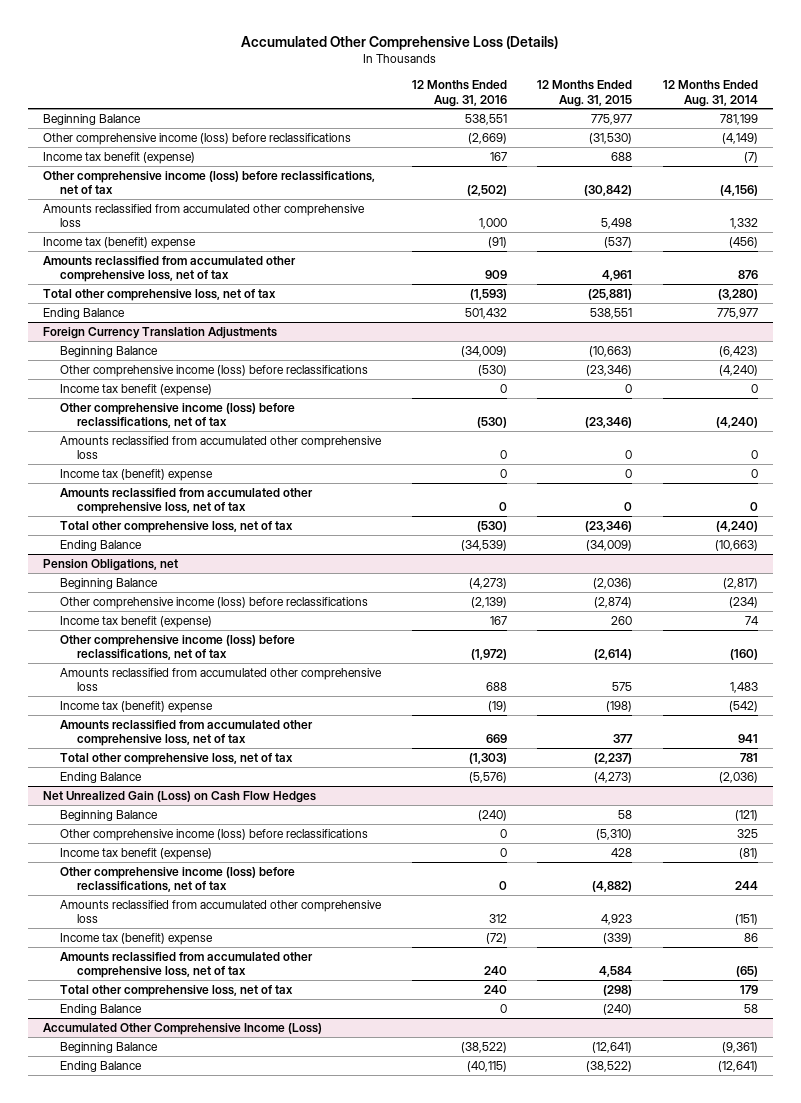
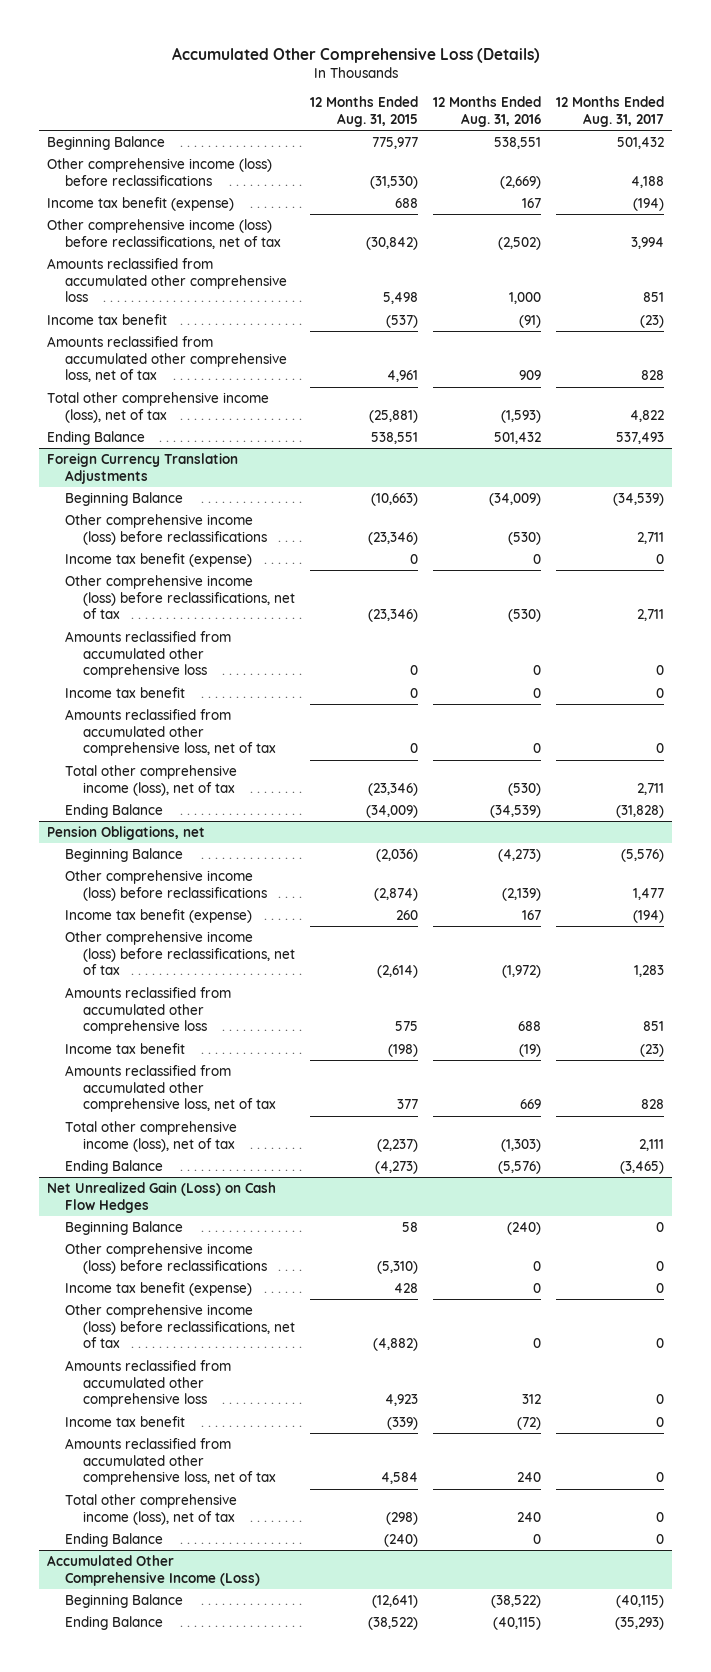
- | 12 Months Ended Aug. 31, 2016 | 12 Months Ended Aug. 31, 2015 | 12 Months Ended Aug. 31, 2014
+ | 12 Months Ended Aug. 31, 2015 | 12 Months Ended Aug. 31, 2016 | 12 Months Ended Aug. 31, 2017
- Income tax (benefit) expense | (91) | (537) | (456)
+ Income tax benefit | (537) | (91) | (23)
- Total other comprehensive loss, net of tax | (1,593) | (25,881) | (3,280)
+ Total other comprehensive income (loss), net of tax | (25,881) | (1,593) | 4,822
@ Foreign Currency Translation Adjustments
- Income tax (benefit) expense | 0 | 0 | 0
+ Income tax benefit | 0 | 0 | 0
- Total other comprehensive loss, net of tax | (530) | (23,346) | (4,240)
+ Total other comprehensive income (loss), net of tax | (23,346) | (530) | 2,711
@ Pension Obligations, net
- Income tax (benefit) expense | (19) | (198) | (542)
+ Income tax benefit | (198) | (19) | (23)
- Total other comprehensive loss, net of tax | (1,303) | (2,237) | 781
+ Total other comprehensive income (loss), net of tax | (2,237) | (1,303) | 2,111
@ Net Unrealized Gain (Loss) on Cash Flow Hedges
- Income tax (benefit) expense | (72) | (339) | 86
+ Income tax benefit | (339) | (72) | 0
- Total other comprehensive loss, net of tax | 240 | (298) | 179
+ Total other comprehensive income (loss), net of tax | (298) | 240 | 0

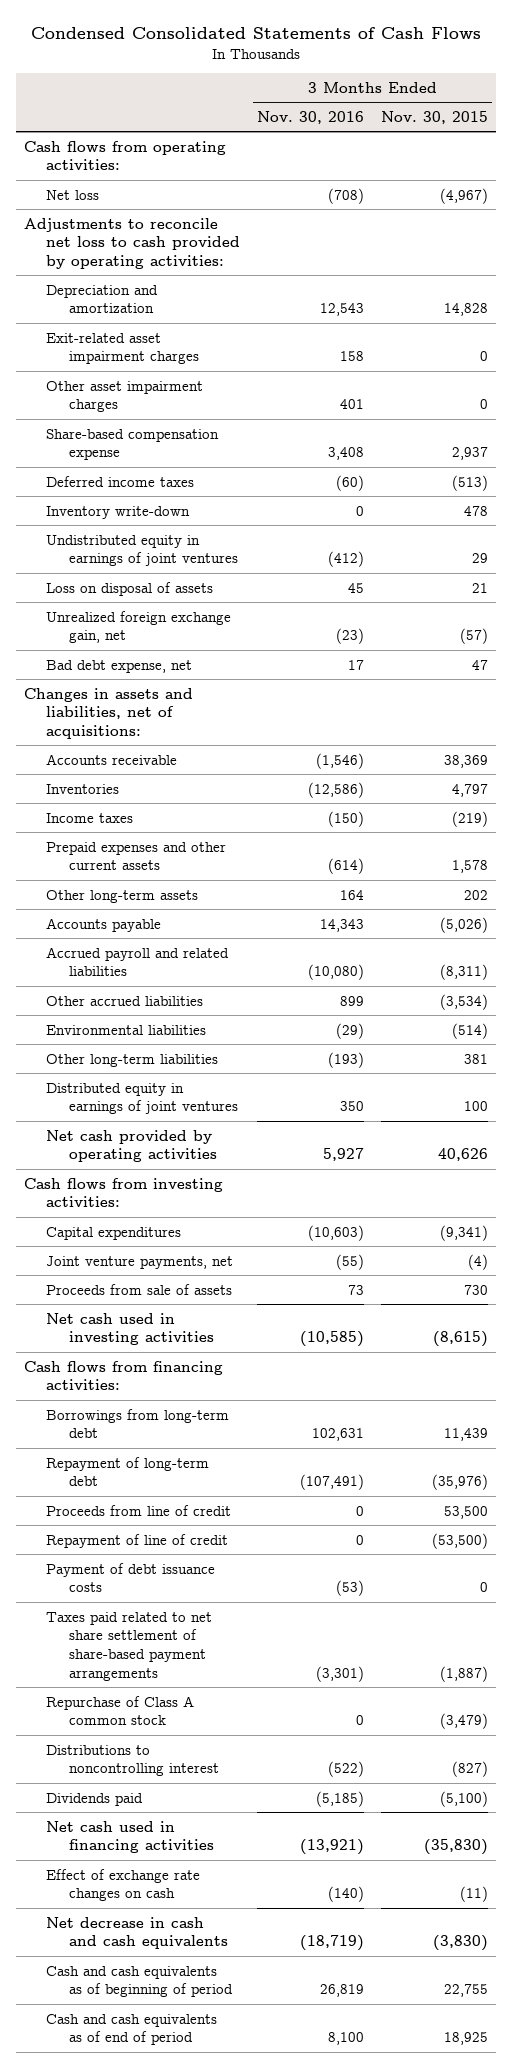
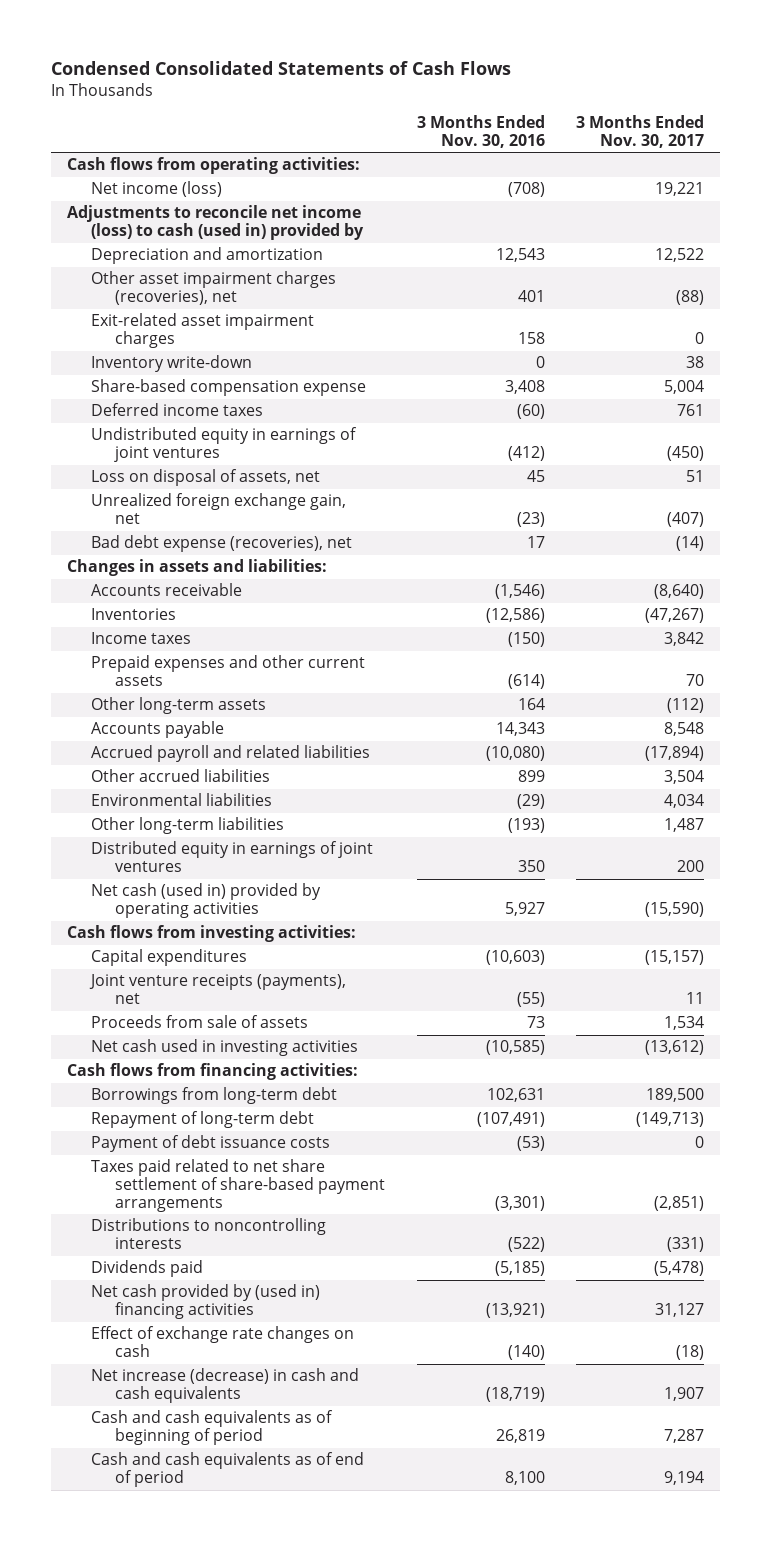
- | 3 Months Ended Nov. 30, 2016 | 3 Months Ended Nov. 30, 2015
+ | 3 Months Ended Nov. 30, 2016 | 3 Months Ended Nov. 30, 2017
- Net loss | (708) | (4,967)
- Adjustments to reconcile net loss to cash provided by operating activities:
+ Net income (loss) | (708) | 19,221
+ Adjustments to reconcile net income (loss) to cash (used in) provided by
+ Other asset impairment charges (recoveries), net | 401 | (88)
- Other asset impairment charges | 401 | 0
moved up: Inventory write-down | 0 | 38
- Loss on disposal of assets | 45 | 21
+ Loss on disposal of assets, net | 45 | 51
- Bad debt expense, net | 17 | 47
- Changes in assets and liabilities, net of acquisitions:
+ Bad debt expense (recoveries), net | 17 | (14)
+ Changes in assets and liabilities:
- Net cash provided by operating activities | 5,927 | 40,626
+ Net cash (used in) provided by operating activities | 5,927 | (15,590)
- Joint venture payments, net | (55) | (4)
+ Joint venture receipts (payments), net | (55) | 11
- Proceeds from line of credit | 0 | 53,500
- Repayment of line of credit | 0 | (53,500)
- Repurchase of Class A common stock | 0 | (3,479)
- Distributions to noncontrolling interest | (522) | (827)
+ Distributions to noncontrolling interests | (522) | (331)
- Net cash used in financing activities | (13,921) | (35,830)
+ Net cash provided by (used in) financing activities | (13,921) | 31,127
- Net decrease in cash and cash equivalents | (18,719) | (3,830)
+ Net increase (decrease) in cash and cash equivalents | (18,719) | 1,907

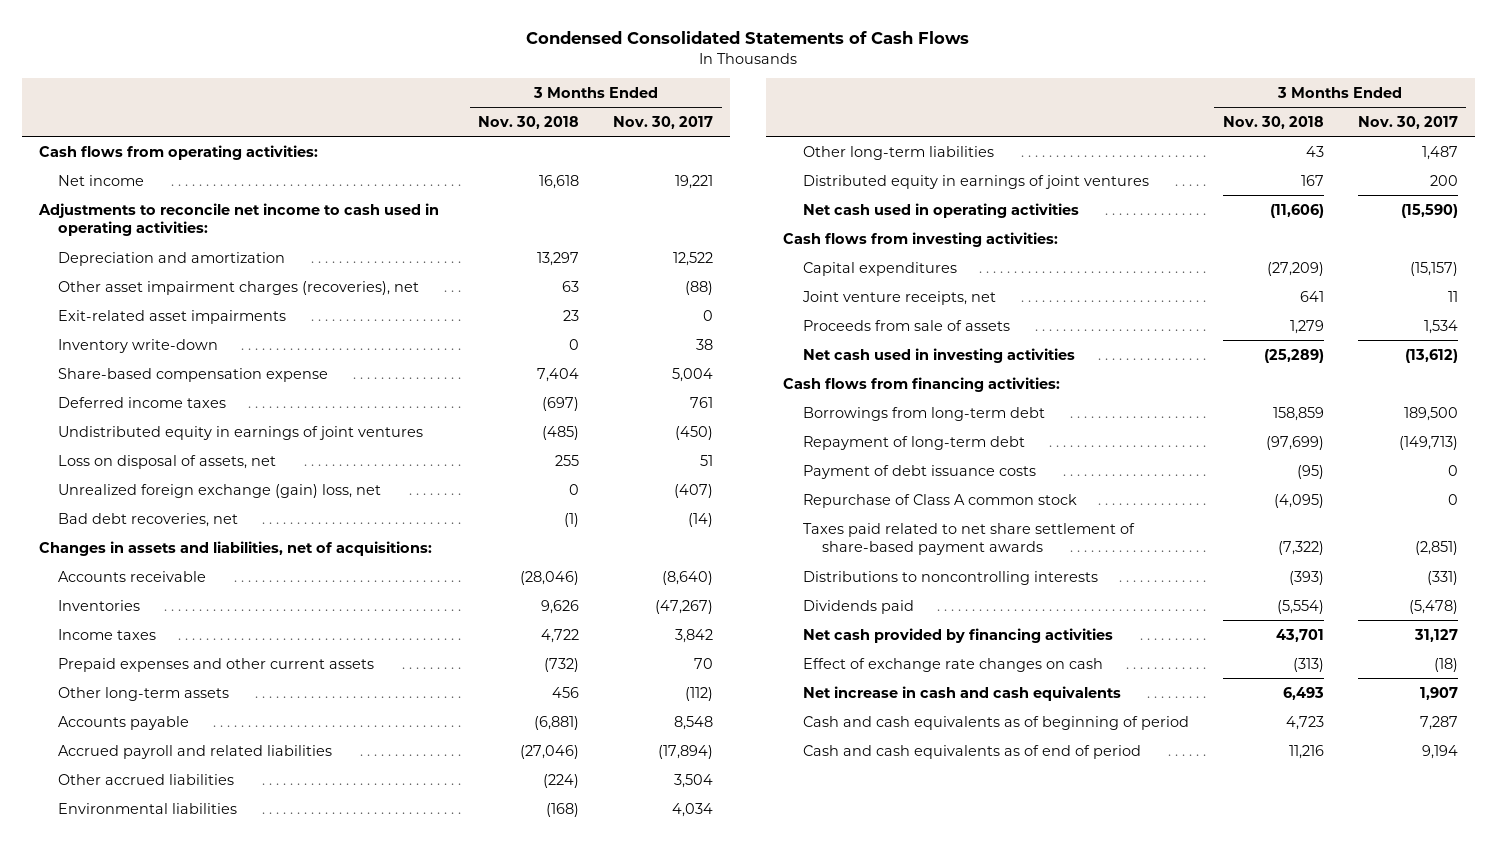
- | 3 Months Ended Nov. 30, 2016 | 3 Months Ended Nov. 30, 2017
+ | 3 Months Ended Nov. 30, 2018 | 3 Months Ended Nov. 30, 2017
- Net income (loss) | (708) | 19,221
- Adjustments to reconcile net income (loss) to cash (used in) provided by
+ Net income | 16,618 | 19,221
+ Adjustments to reconcile net income to cash used in operating activities:
- Exit-related asset impairment charges | 158 | 0
+ Exit-related asset impairments | 23 | 0
- Unrealized foreign exchange gain, net | (23) | (407)
- Bad debt expense (recoveries), net | 17 | (14)
- Changes in assets and liabilities:
+ Unrealized foreign exchange (gain) loss, net | 0 | (407)
+ Bad debt recoveries, net | (1) | (14)
+ Changes in assets and liabilities, net of acquisitions:
- Net cash (used in) provided by operating activities | 5,927 | (15,590)
+ Net cash used in operating activities | (11,606) | (15,590)
- Joint venture receipts (payments), net | (55) | 11
+ Joint venture receipts, net | 641 | 11
- Taxes paid related to net share settlement of share-based payment arrangements | (3,301) | (2,851)
+ Repurchase of Class A common stock | (4,095) | 0
+ Taxes paid related to net share settlement of share-based payment awards | (7,322) | (2,851)
- Net cash provided by (used in) financing activities | (13,921) | 31,127
+ Net cash provided by financing activities | 43,701 | 31,127
- Net increase (decrease) in cash and cash equivalents | (18,719) | 1,907
+ Net increase in cash and cash equivalents | 6,493 | 1,907

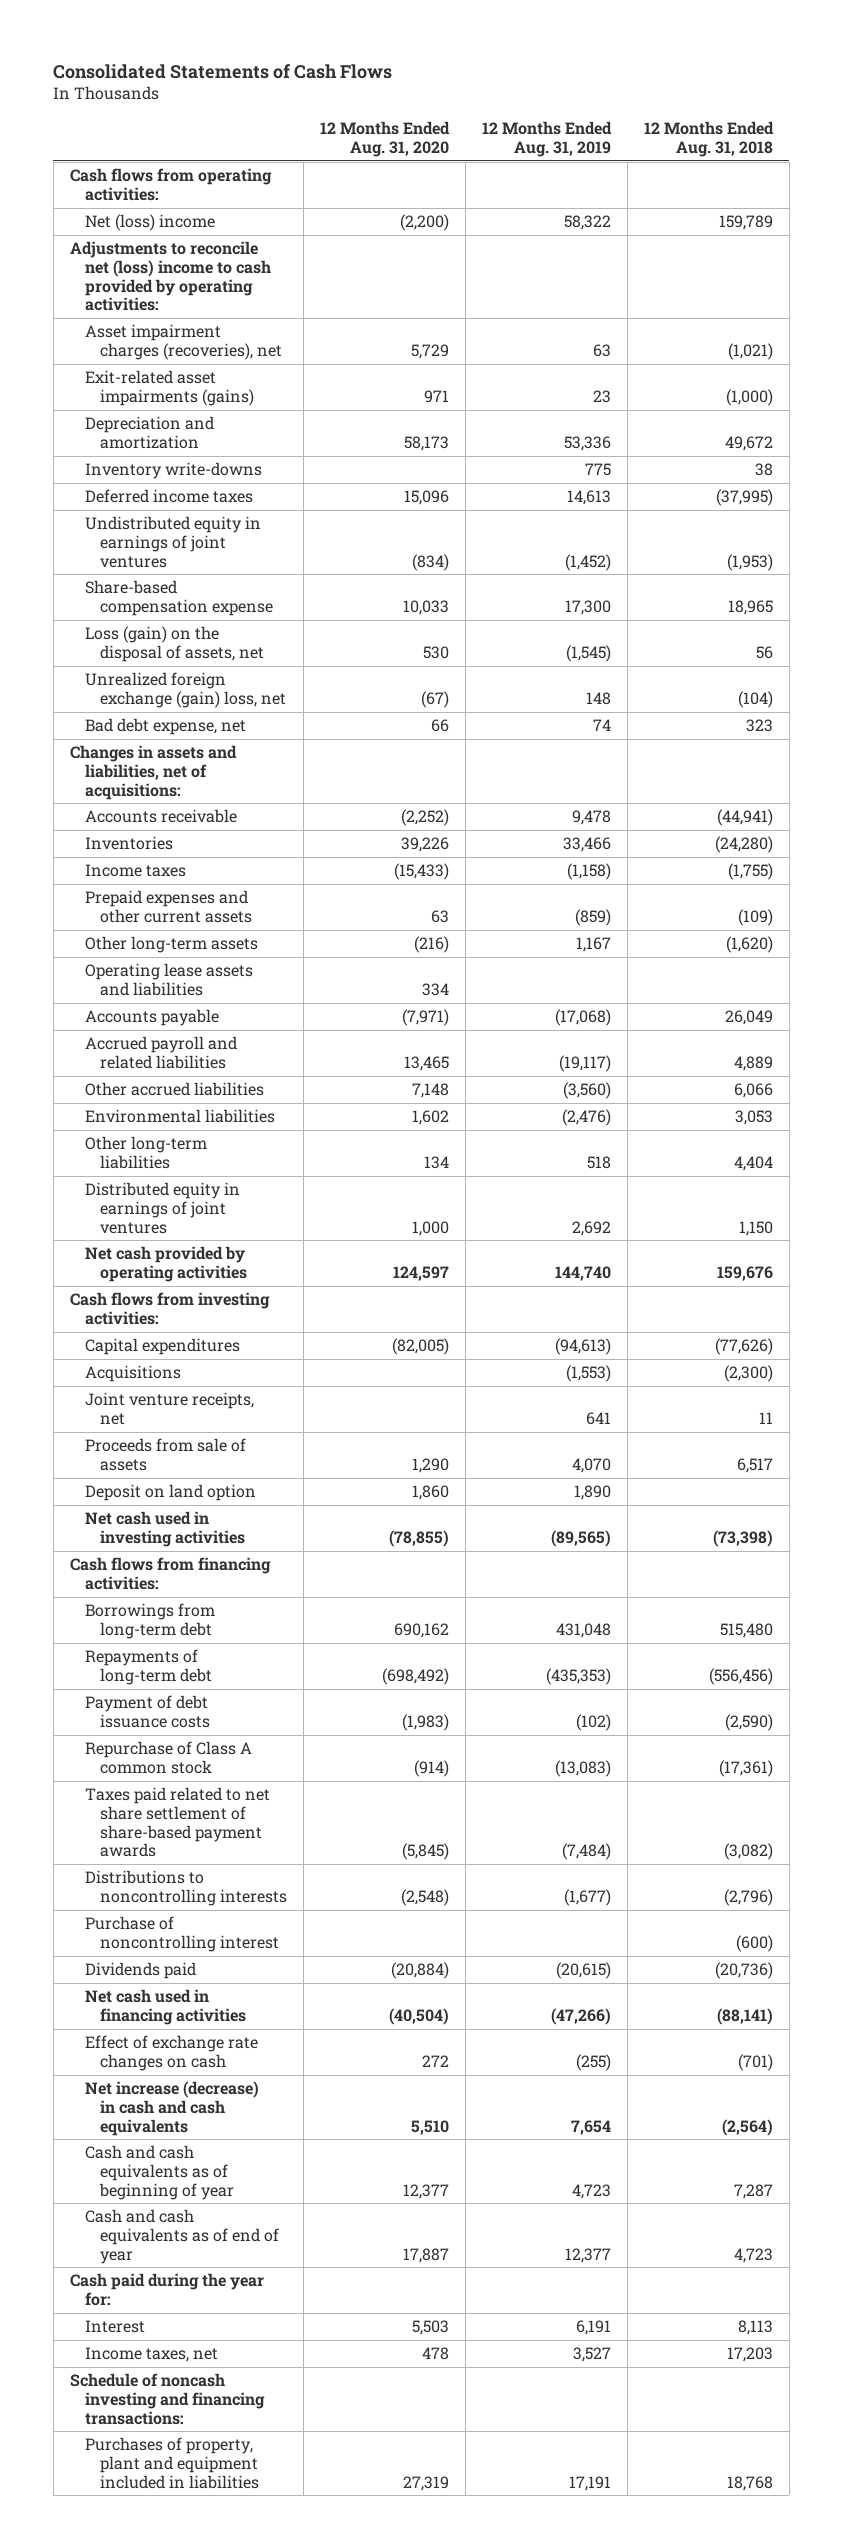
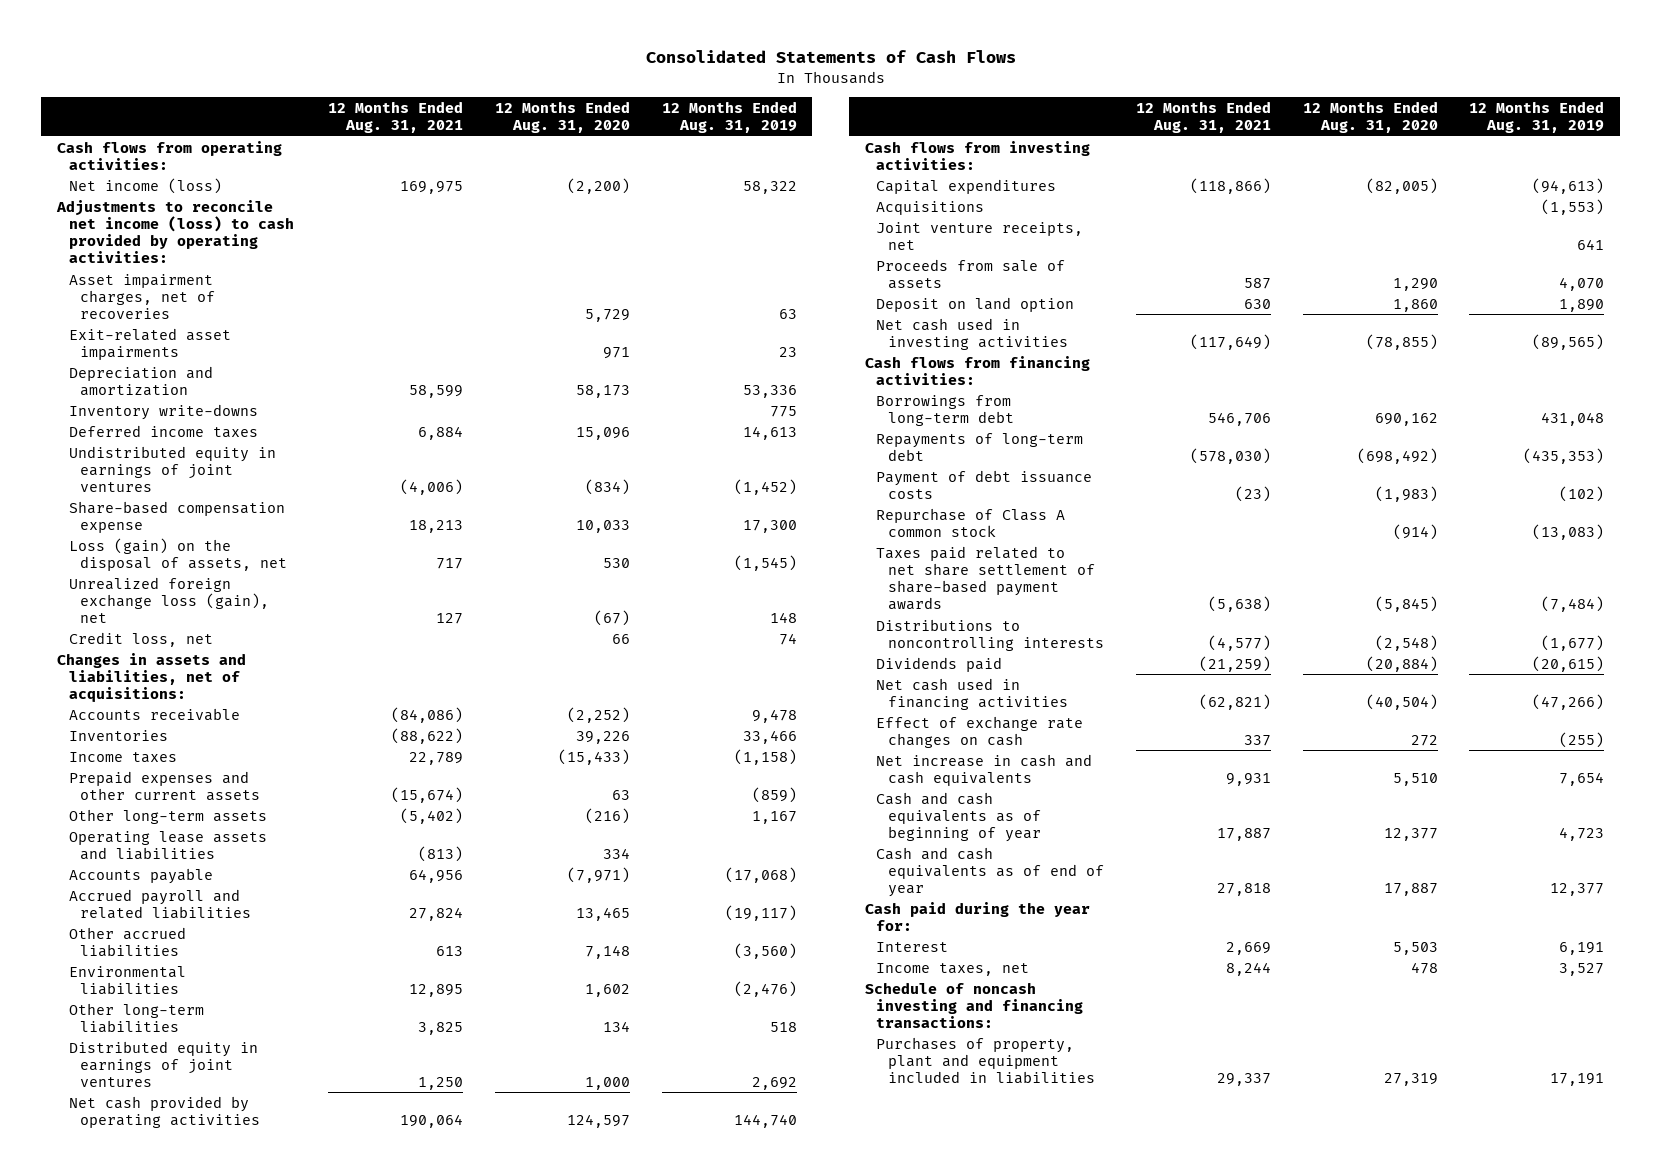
- | 12 Months Ended Aug. 31, 2020 | 12 Months Ended Aug. 31, 2019 | 12 Months Ended Aug. 31, 2018
+ | 12 Months Ended Aug. 31, 2021 | 12 Months Ended Aug. 31, 2020 | 12 Months Ended Aug. 31, 2019
- Net (loss) income | (2,200) | 58,322 | 159,789
- Adjustments to reconcile net (loss) income to cash provided by operating activities:
- Asset impairment charges (recoveries), net | 5,729 | 63 | (1,021)
- Exit-related asset impairments (gains) | 971 | 23 | (1,000)
+ Net income (loss) | 169,975 | (2,200) | 58,322
+ Adjustments to reconcile net income (loss) to cash provided by operating activities:
+ Asset impairment charges, net of recoveries | | 5,729 | 63
+ Exit-related asset impairments | | 971 | 23
- Unrealized foreign exchange (gain) loss, net | (67) | 148 | (104)
- Bad debt expense, net | 66 | 74 | 323
+ Unrealized foreign exchange loss (gain), net | 127 | (67) | 148
+ Credit loss, net | | 66 | 74
- Purchase of noncontrolling interest | | | (600)
- Net increase (decrease) in cash and cash equivalents | 5,510 | 7,654 | (2,564)
+ Net increase in cash and cash equivalents | 9,931 | 5,510 | 7,654

